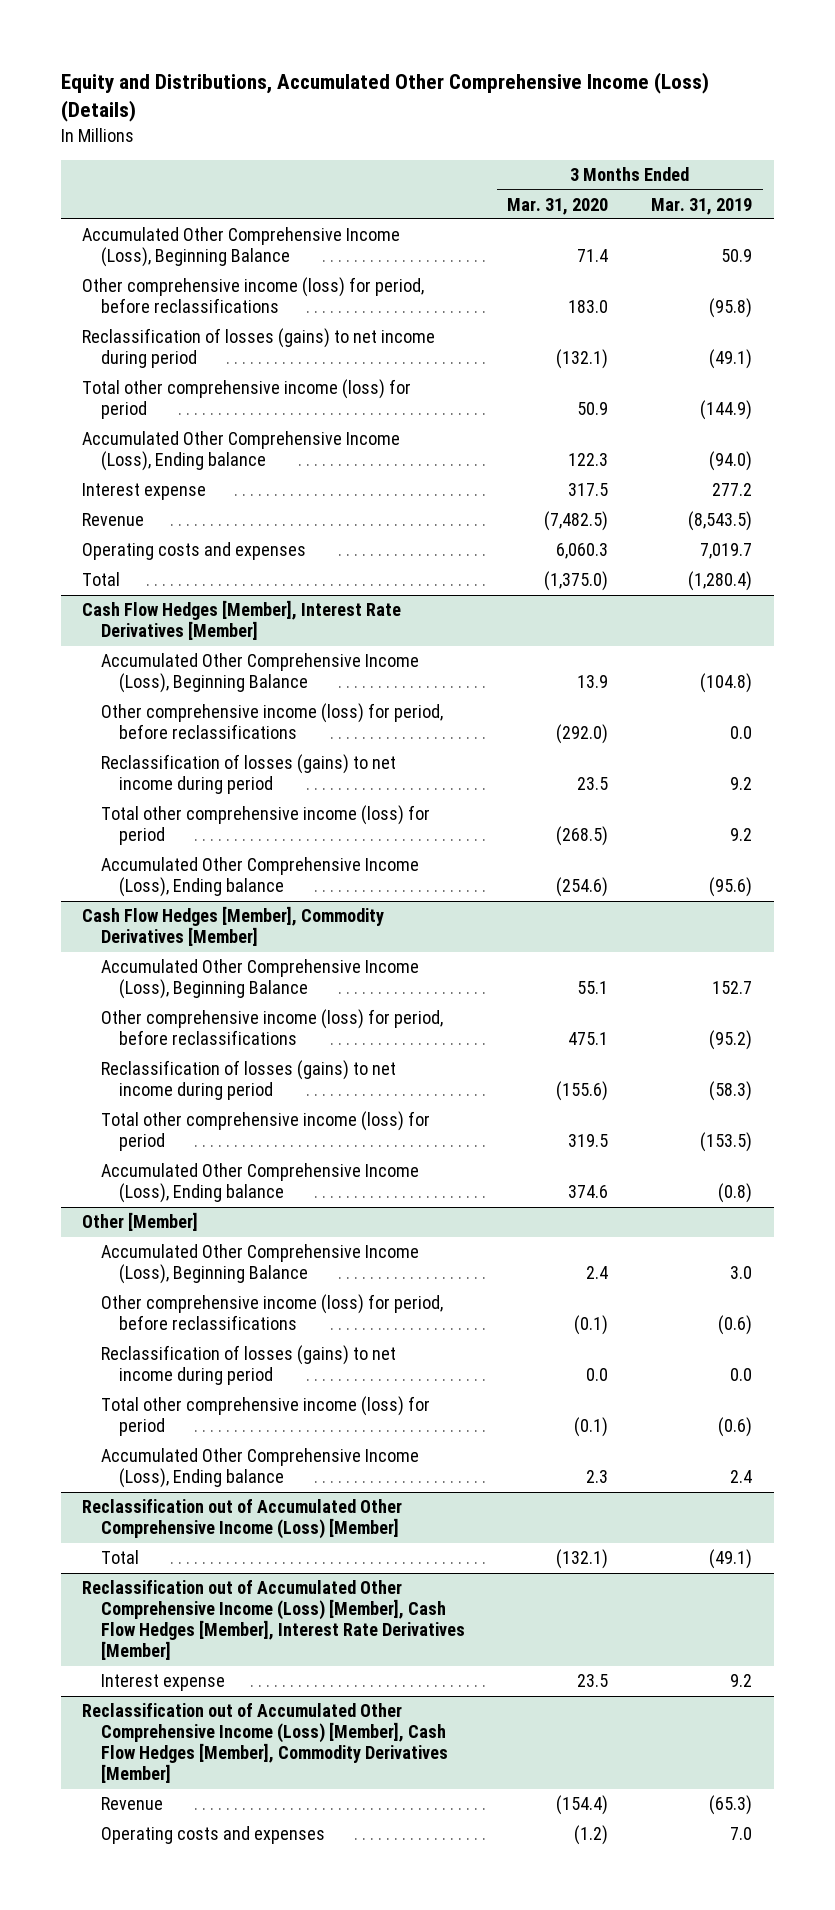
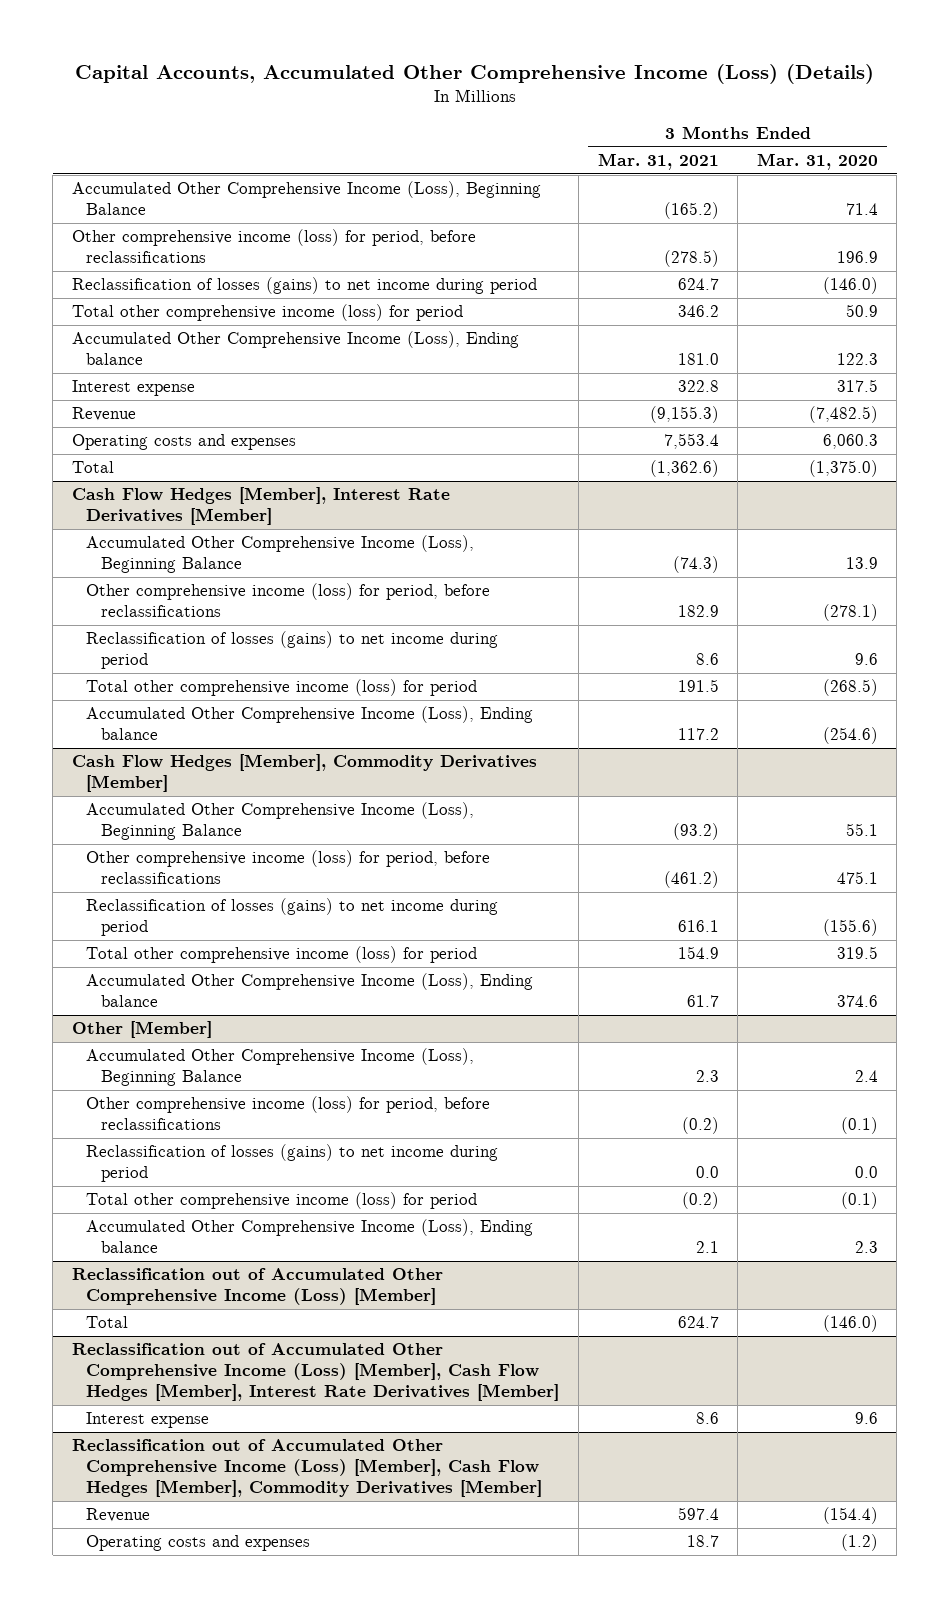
- Equity and Distributions, Accumulated Other Comprehensive Income (Loss) (Details)
+ Capital Accounts, Accumulated Other Comprehensive Income (Loss) (Details)
- | 3 Months Ended Mar. 31, 2020 | 3 Months Ended Mar. 31, 2019
+ | 3 Months Ended Mar. 31, 2021 | 3 Months Ended Mar. 31, 2020
- Other comprehensive income (loss) for period, before reclassifications | 183.0 | (95.8)
- Reclassification of losses (gains) to net income during period | (132.1) | (49.1)
+ Other comprehensive income (loss) for period, before reclassifications | (278.5) | 196.9
+ Reclassification of losses (gains) to net income during period | 624.7 | (146.0)
@ Cash Flow Hedges [Member], Interest Rate Derivatives [Member]
- Other comprehensive income (loss) for period, before reclassifications | (292.0) | 0.0
- Reclassification of losses (gains) to net income during period | 23.5 | 9.2
+ Other comprehensive income (loss) for period, before reclassifications | 182.9 | (278.1)
+ Reclassification of losses (gains) to net income during period | 8.6 | 9.6
@ Reclassification out of Accumulated Other Comprehensive Income (Loss) [Member]
- Total | (132.1) | (49.1)
+ Total | 624.7 | (146.0)
@ Reclassification out of Accumulated Other Comprehensive Income (Loss) [Member], Cash Flow Hedges [Member], Interest Rate Derivatives [Member]
- Interest expense | 23.5 | 9.2
+ Interest expense | 8.6 | 9.6

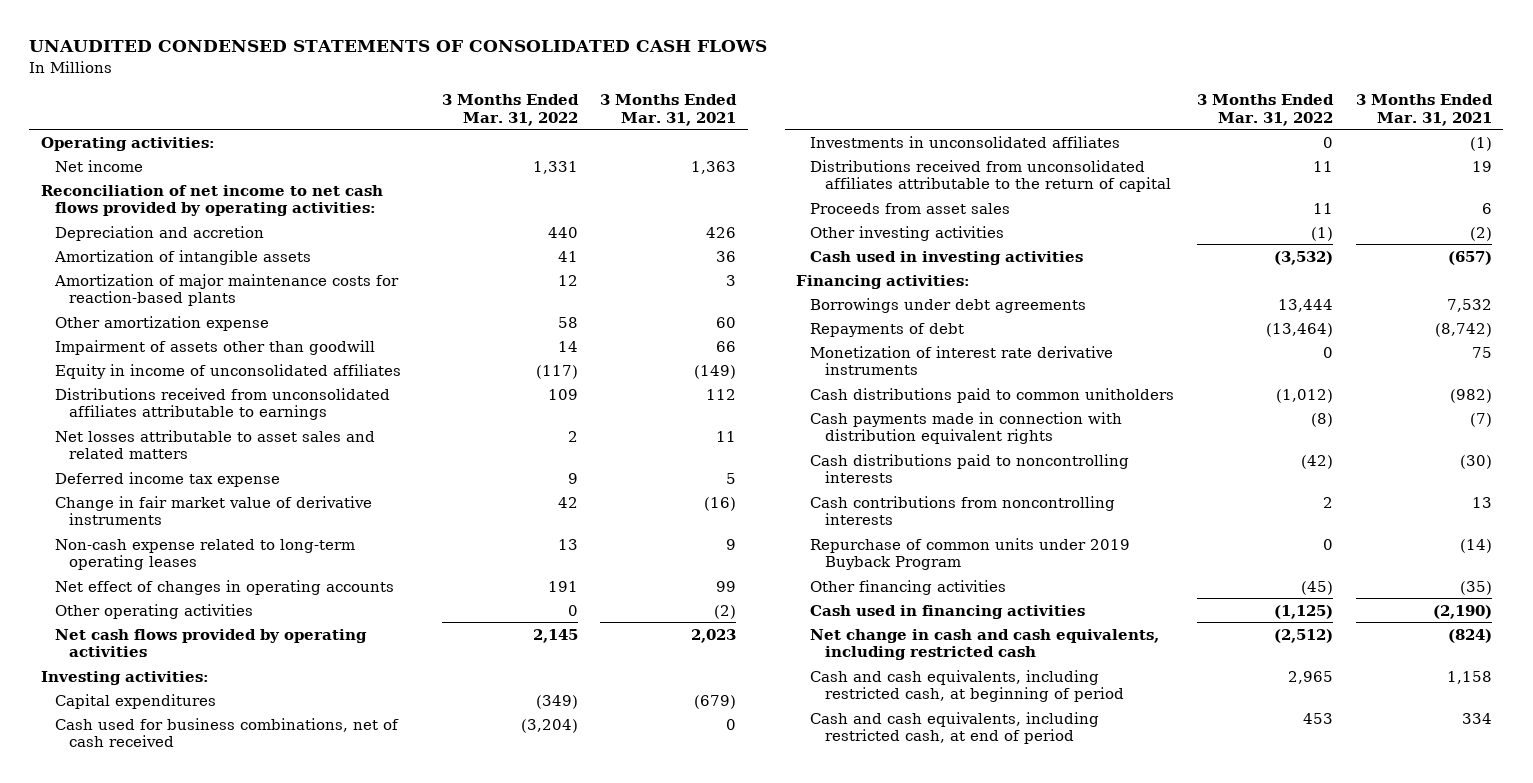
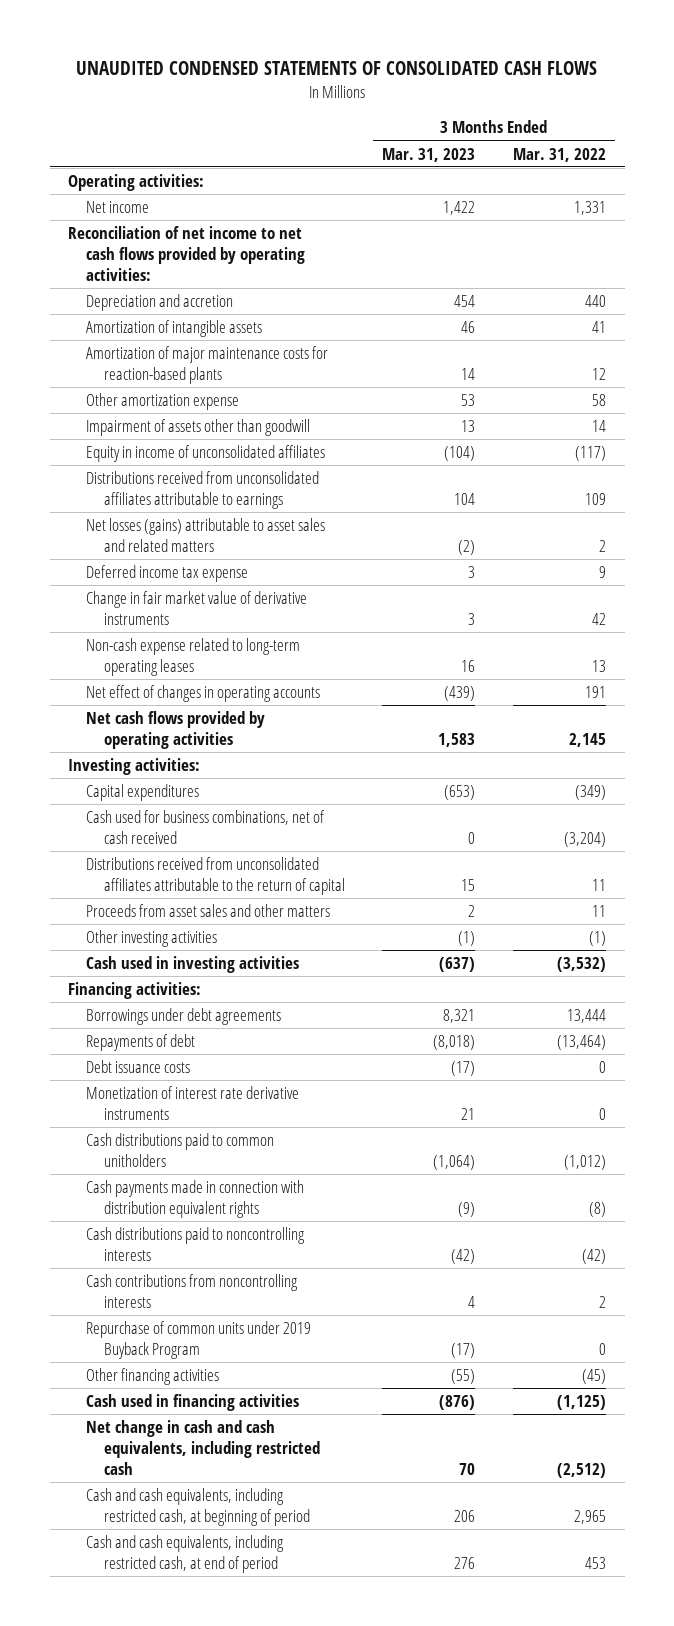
- | 3 Months Ended Mar. 31, 2022 | 3 Months Ended Mar. 31, 2021
+ | 3 Months Ended Mar. 31, 2023 | 3 Months Ended Mar. 31, 2022
- Net losses attributable to asset sales and related matters | 2 | 11
+ Net losses (gains) attributable to asset sales and related matters | (2) | 2
- Other operating activities | 0 | (2)
- Investments in unconsolidated affiliates | 0 | (1)
- Proceeds from asset sales | 11 | 6
+ Proceeds from asset sales and other matters | 2 | 11
+ Debt issuance costs | (17) | 0

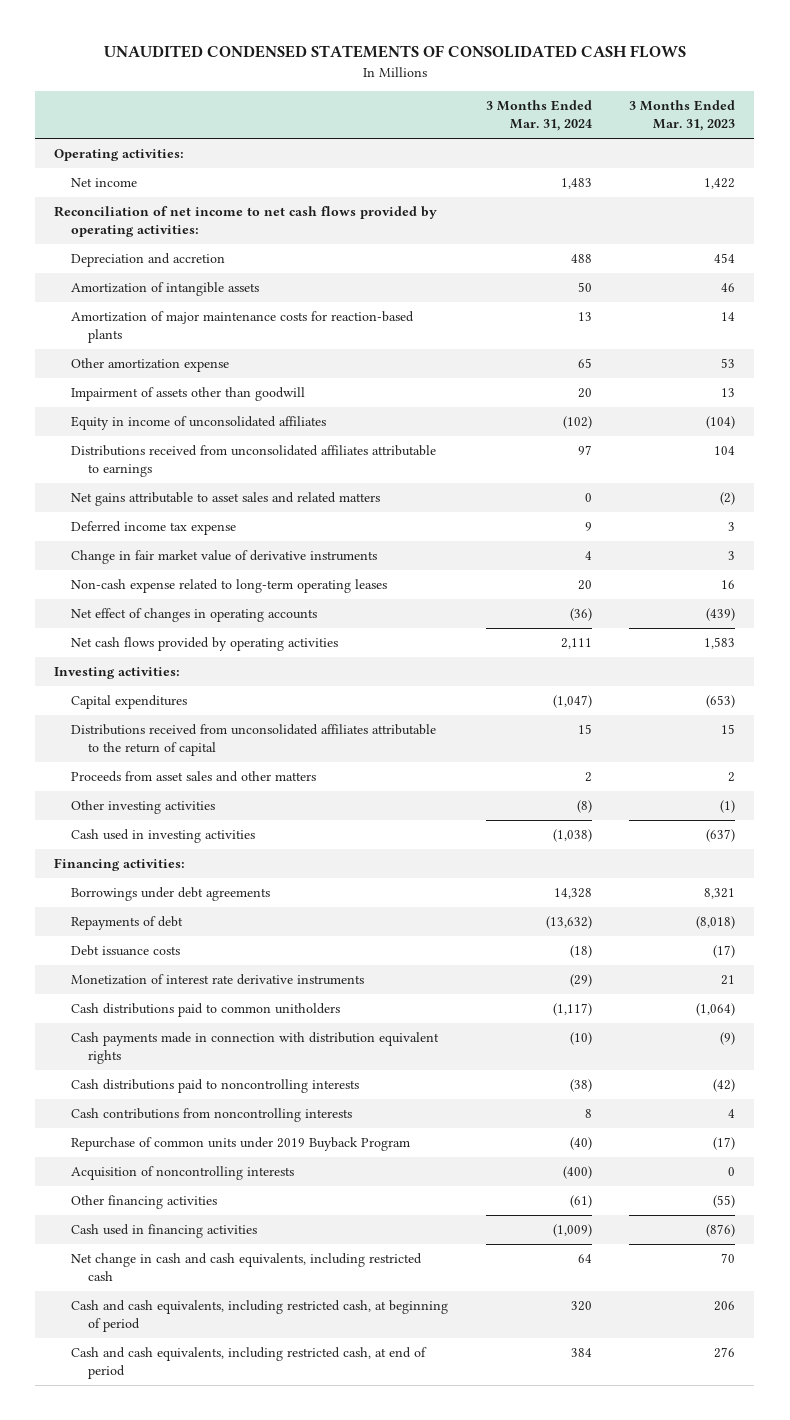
- | 3 Months Ended Mar. 31, 2023 | 3 Months Ended Mar. 31, 2022
+ | 3 Months Ended Mar. 31, 2024 | 3 Months Ended Mar. 31, 2023
- Net losses (gains) attributable to asset sales and related matters | (2) | 2
+ Net gains attributable to asset sales and related matters | 0 | (2)
- Cash used for business combinations, net of cash received | 0 | (3,204)
+ Acquisition of noncontrolling interests | (400) | 0

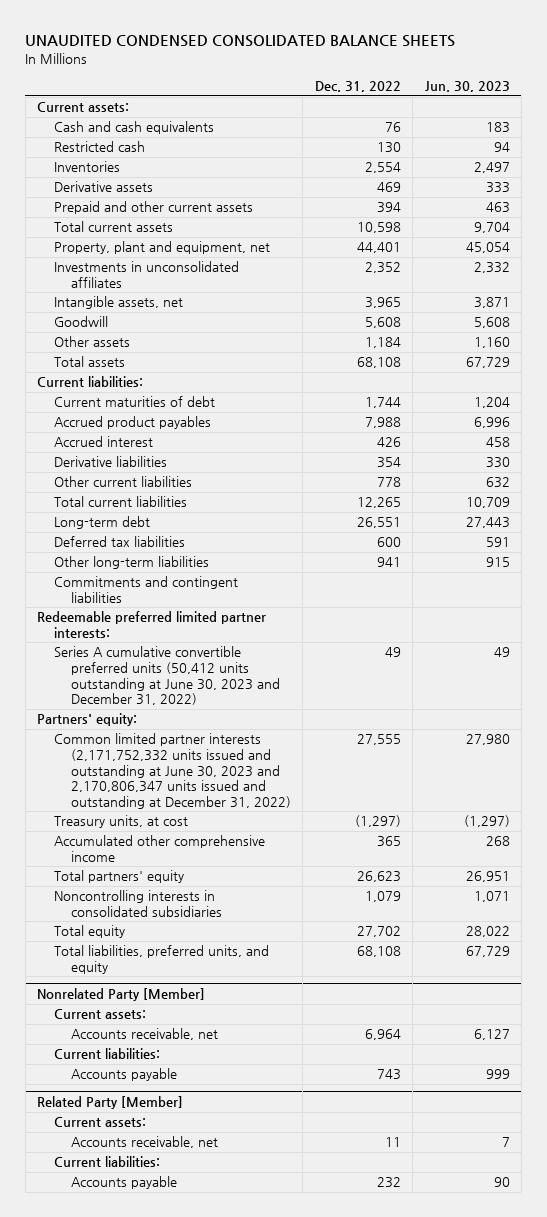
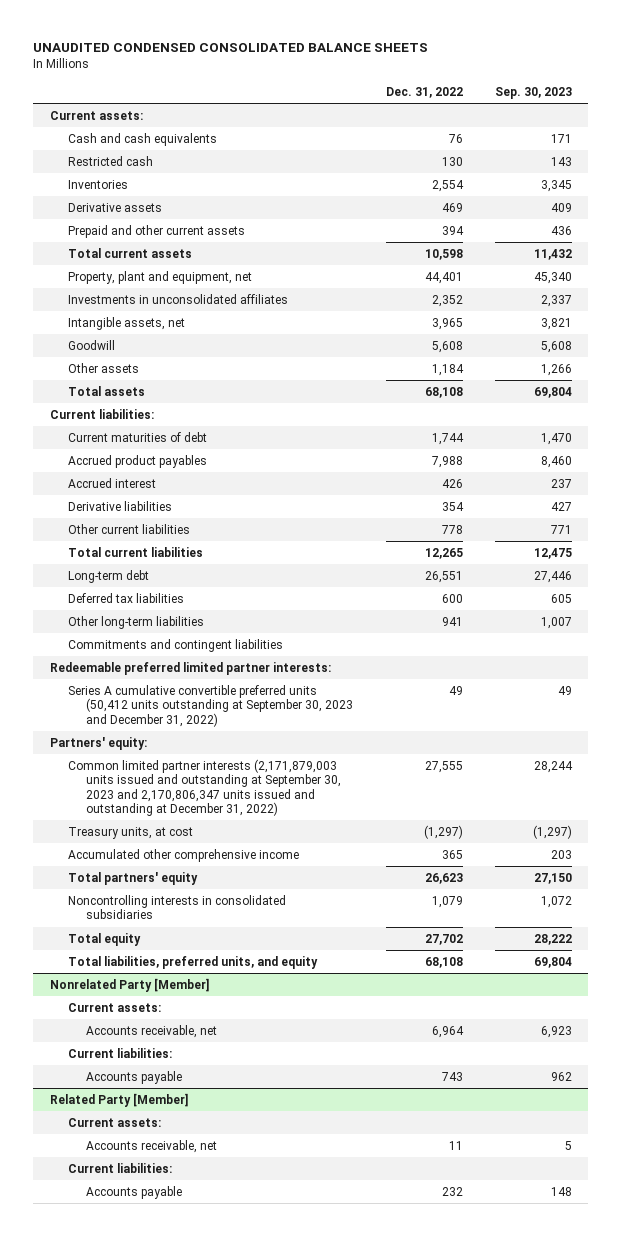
- | Dec. 31, 2022 | Jun. 30, 2023
+ | Dec. 31, 2022 | Sep. 30, 2023
- Series A cumulative convertible preferred units (50,412 units outstanding at June 30, 2023 and December 31, 2022) | 49 | 49
+ Series A cumulative convertible preferred units (50,412 units outstanding at September 30, 2023 and December 31, 2022) | 49 | 49
- Common limited partner interests (2,171,752,332 units issued and outstanding at June 30, 2023 and 2,170,806,347 units issued and outstanding at December 31, 2022) | 27,555 | 27,980
+ Common limited partner interests (2,171,879,003 units issued and outstanding at September 30, 2023 and 2,170,806,347 units issued and outstanding at December 31, 2022) | 27,555 | 28,244

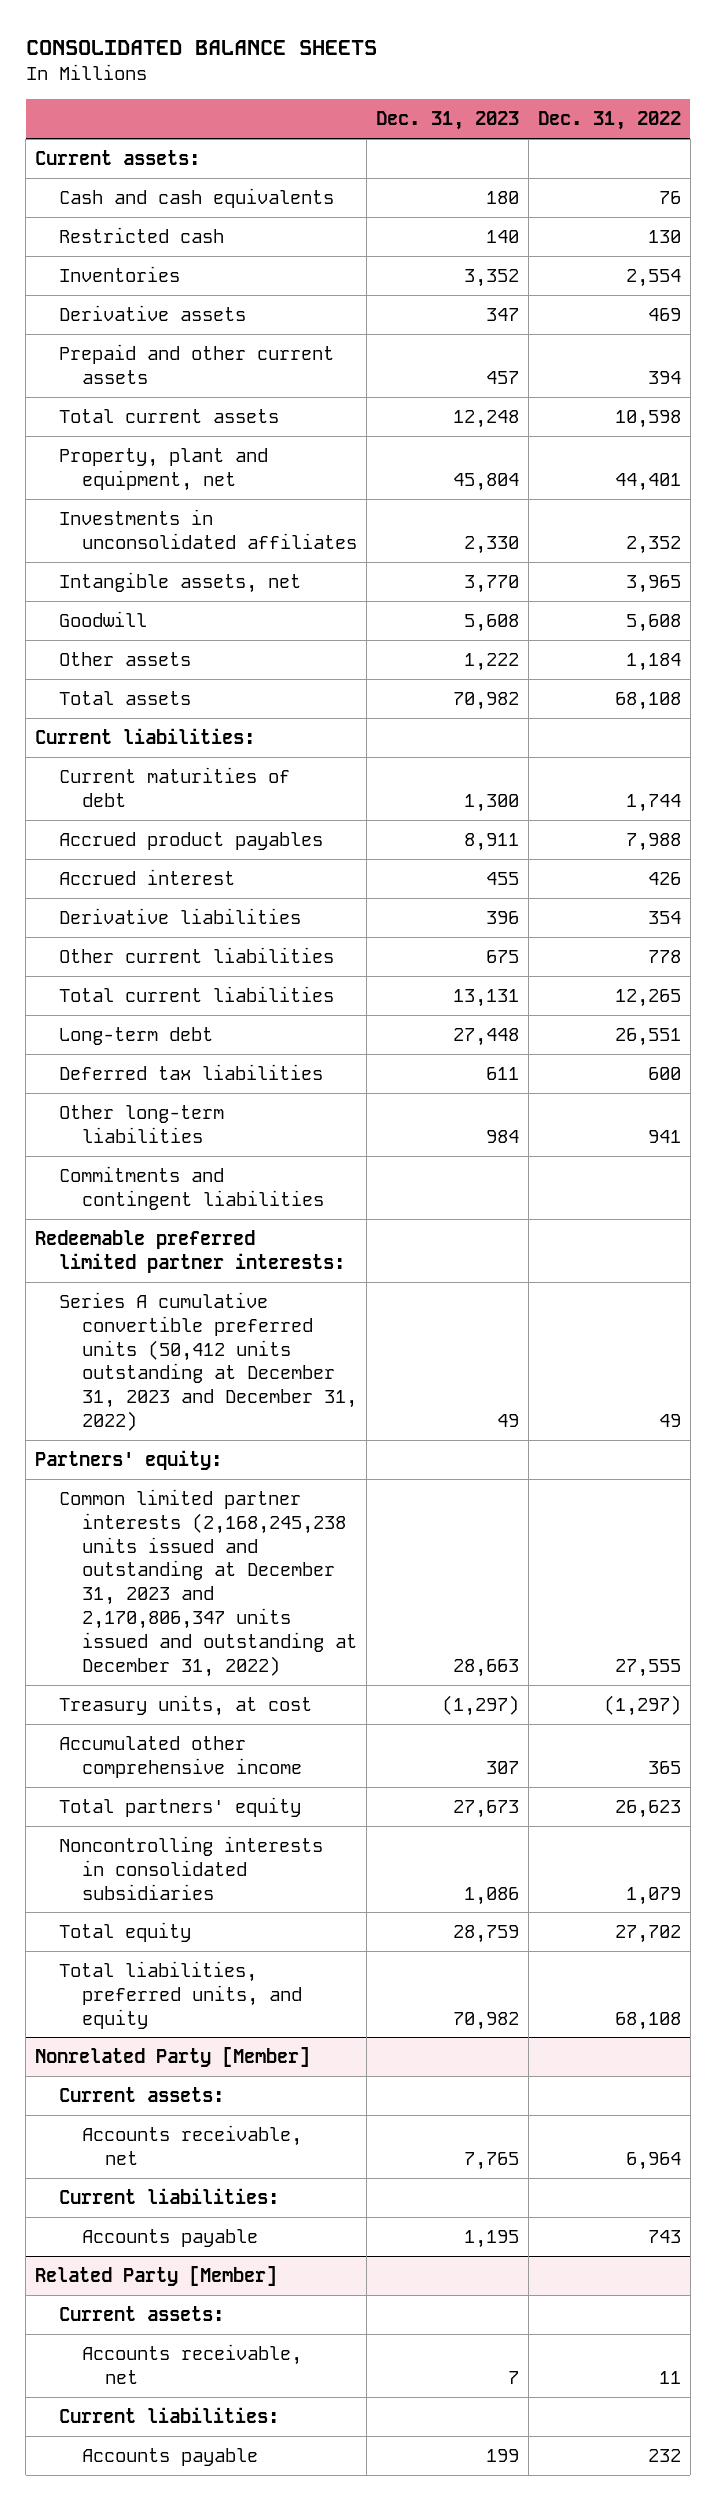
- UNAUDITED CONDENSED CONSOLIDATED BALANCE SHEETS
+ CONSOLIDATED BALANCE SHEETS
- | Dec. 31, 2022 | Sep. 30, 2023
+ | Dec. 31, 2023 | Dec. 31, 2022
- Series A cumulative convertible preferred units (50,412 units outstanding at September 30, 2023 and December 31, 2022) | 49 | 49
+ Series A cumulative convertible preferred units (50,412 units outstanding at December 31, 2023 and December 31, 2022) | 49 | 49
- Common limited partner interests (2,171,879,003 units issued and outstanding at September 30, 2023 and 2,170,806,347 units issued and outstanding at December 31, 2022) | 27,555 | 28,244
+ Common limited partner interests (2,168,245,238 units issued and outstanding at December 31, 2023 and 2,170,806,347 units issued and outstanding at December 31, 2022) | 28,663 | 27,555

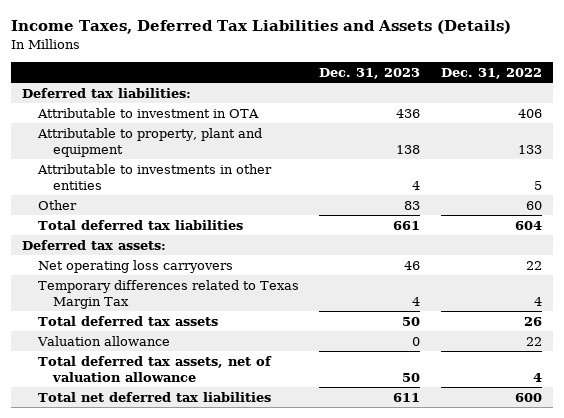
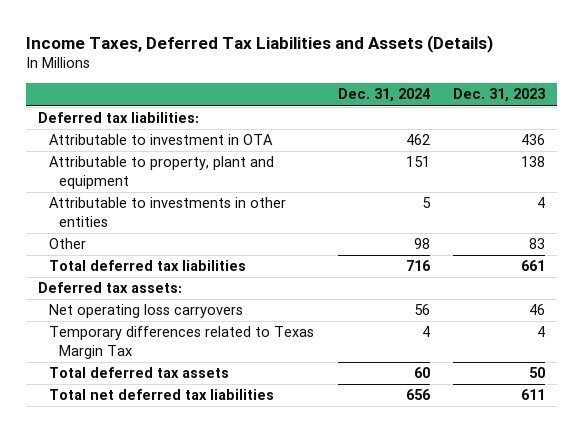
- | Dec. 31, 2023 | Dec. 31, 2022
+ | Dec. 31, 2024 | Dec. 31, 2023
- Valuation allowance | 0 | 22
- Total deferred tax assets, net of valuation allowance | 50 | 4

